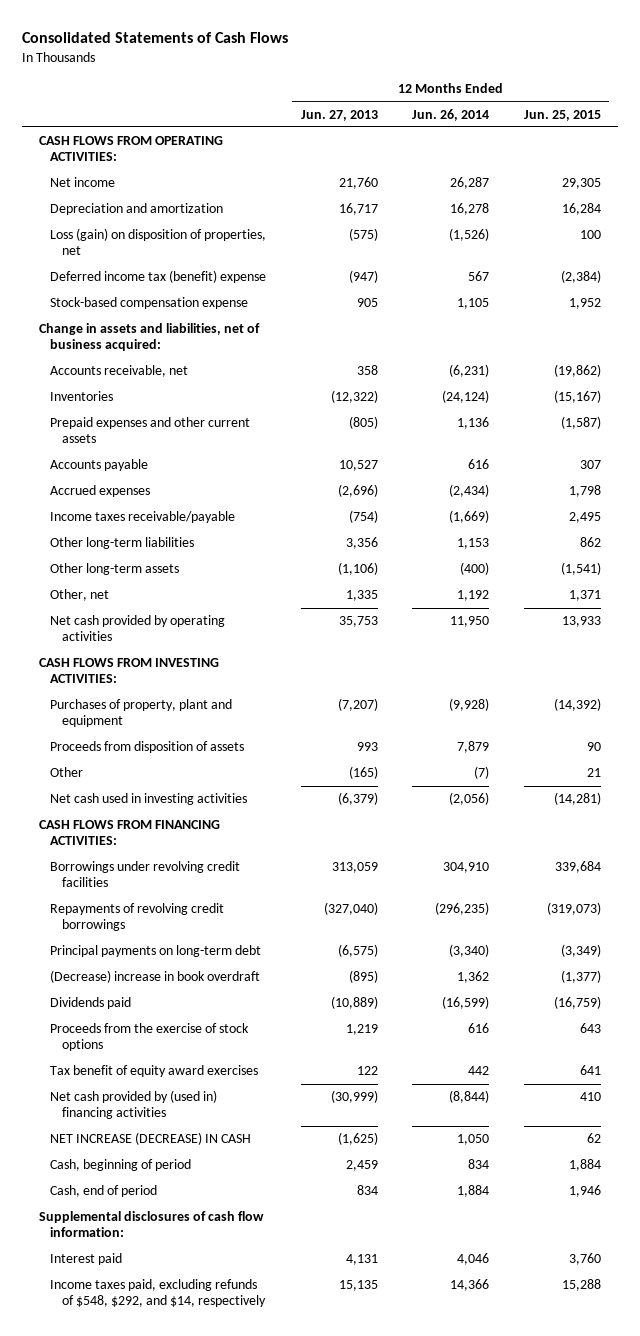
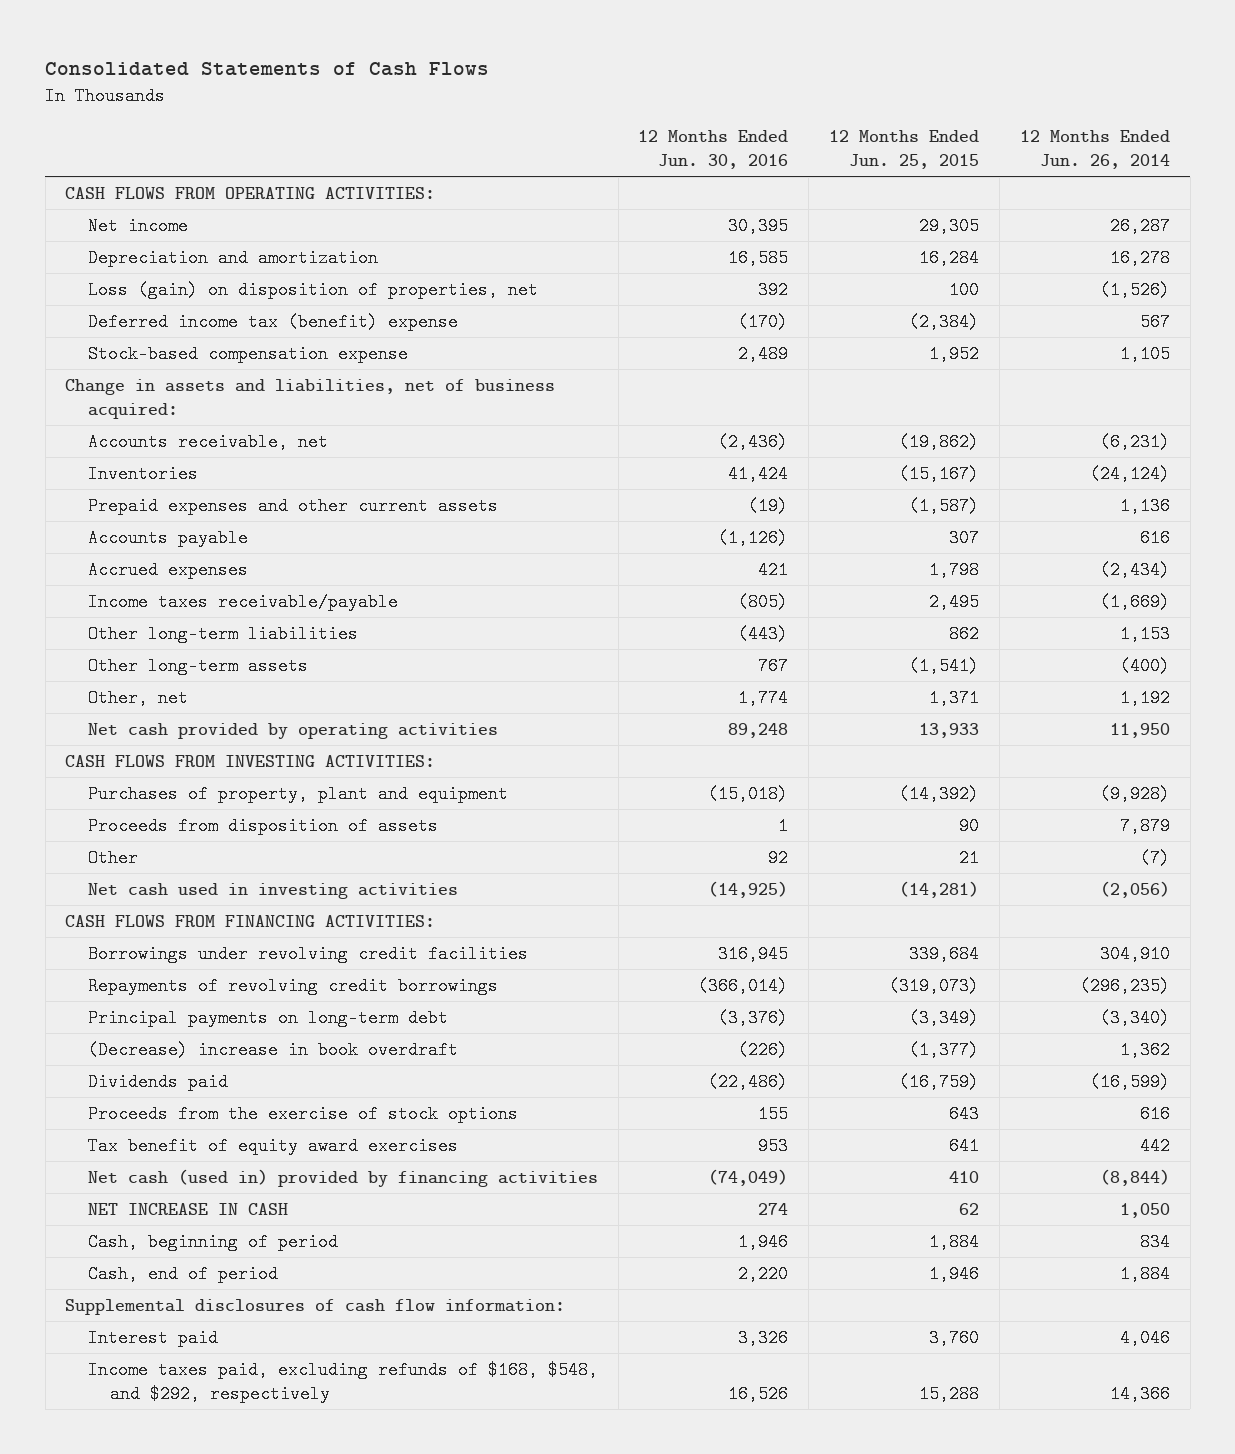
- | 12 Months Ended Jun. 27, 2013 | 12 Months Ended Jun. 26, 2014 | 12 Months Ended Jun. 25, 2015
+ | 12 Months Ended Jun. 30, 2016 | 12 Months Ended Jun. 25, 2015 | 12 Months Ended Jun. 26, 2014
- Net cash provided by (used in) financing activities | (30,999) | (8,844) | 410
- NET INCREASE (DECREASE) IN CASH | (1,625) | 1,050 | 62
+ Net cash (used in) provided by financing activities | (74,049) | 410 | (8,844)
+ NET INCREASE IN CASH | 274 | 62 | 1,050
- Income taxes paid, excluding refunds of $548, $292, and $14, respectively | 15,135 | 14,366 | 15,288
+ Income taxes paid, excluding refunds of $168, $548, and $292, respectively | 16,526 | 15,288 | 14,366

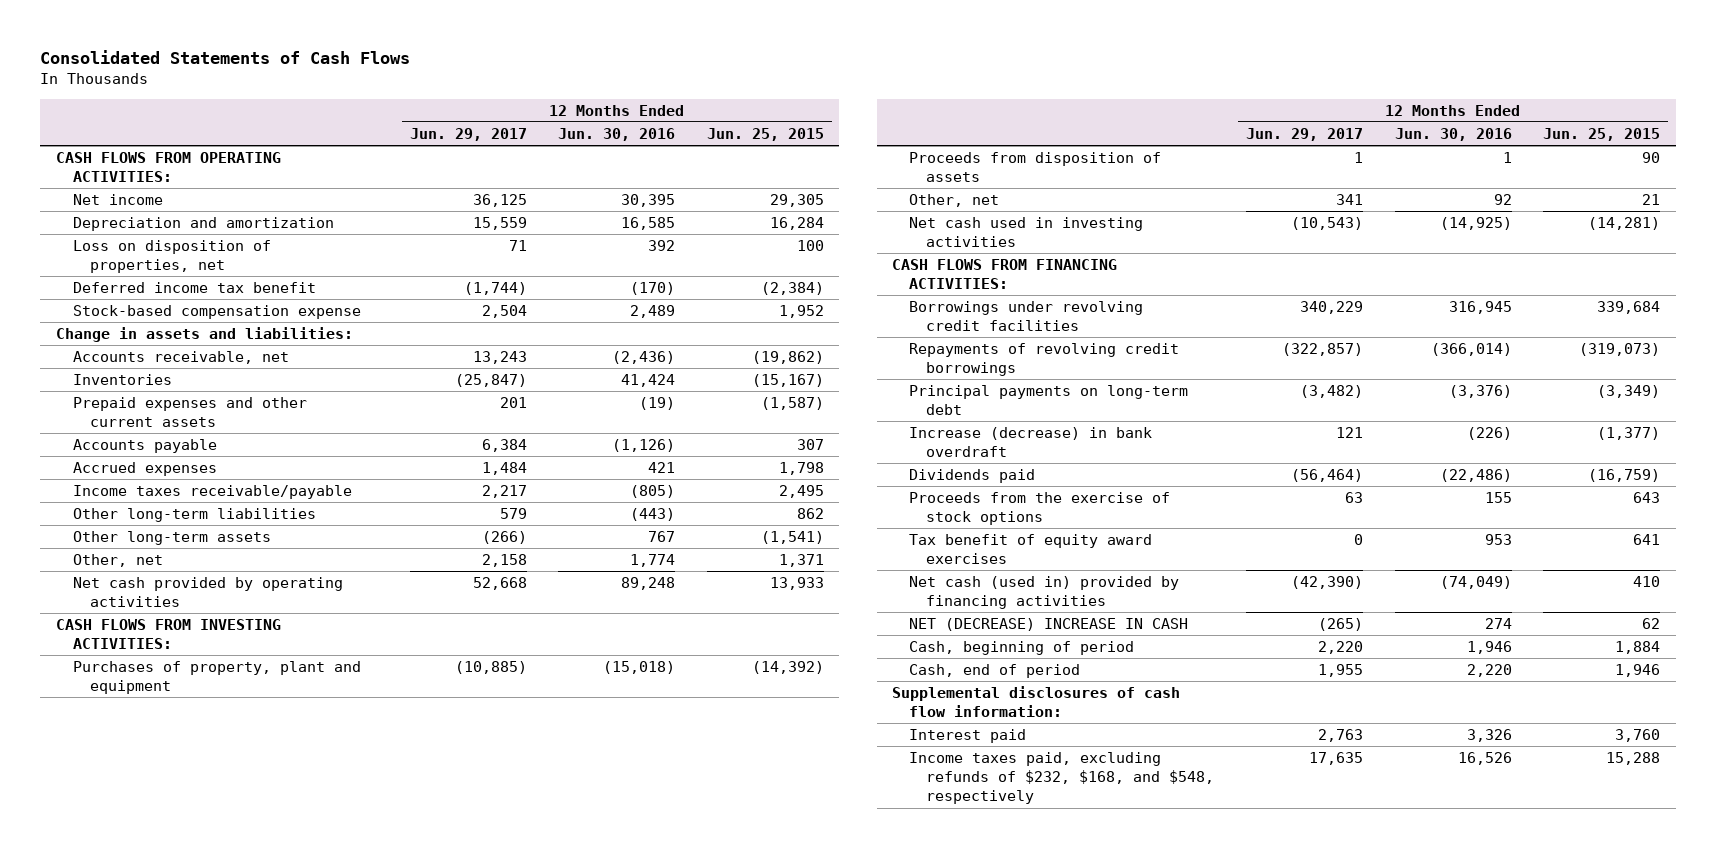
- | 12 Months Ended Jun. 30, 2016 | 12 Months Ended Jun. 25, 2015 | 12 Months Ended Jun. 26, 2014
+ | 12 Months Ended Jun. 29, 2017 | 12 Months Ended Jun. 30, 2016 | 12 Months Ended Jun. 25, 2015
- Loss (gain) on disposition of properties, net | 392 | 100 | (1,526)
- Deferred income tax (benefit) expense | (170) | (2,384) | 567
+ Loss on disposition of properties, net | 71 | 392 | 100
+ Deferred income tax benefit | (1,744) | (170) | (2,384)
- Change in assets and liabilities, net of business acquired:
+ Change in assets and liabilities:
- Other | 92 | 21 | (7)
+ Other, net | 341 | 92 | 21
- (Decrease) increase in book overdraft | (226) | (1,377) | 1,362
+ Increase (decrease) in bank overdraft | 121 | (226) | (1,377)
- NET INCREASE IN CASH | 274 | 62 | 1,050
+ NET (DECREASE) INCREASE IN CASH | (265) | 274 | 62
- Income taxes paid, excluding refunds of $168, $548, and $292, respectively | 16,526 | 15,288 | 14,366
+ Income taxes paid, excluding refunds of $232, $168, and $548, respectively | 17,635 | 16,526 | 15,288

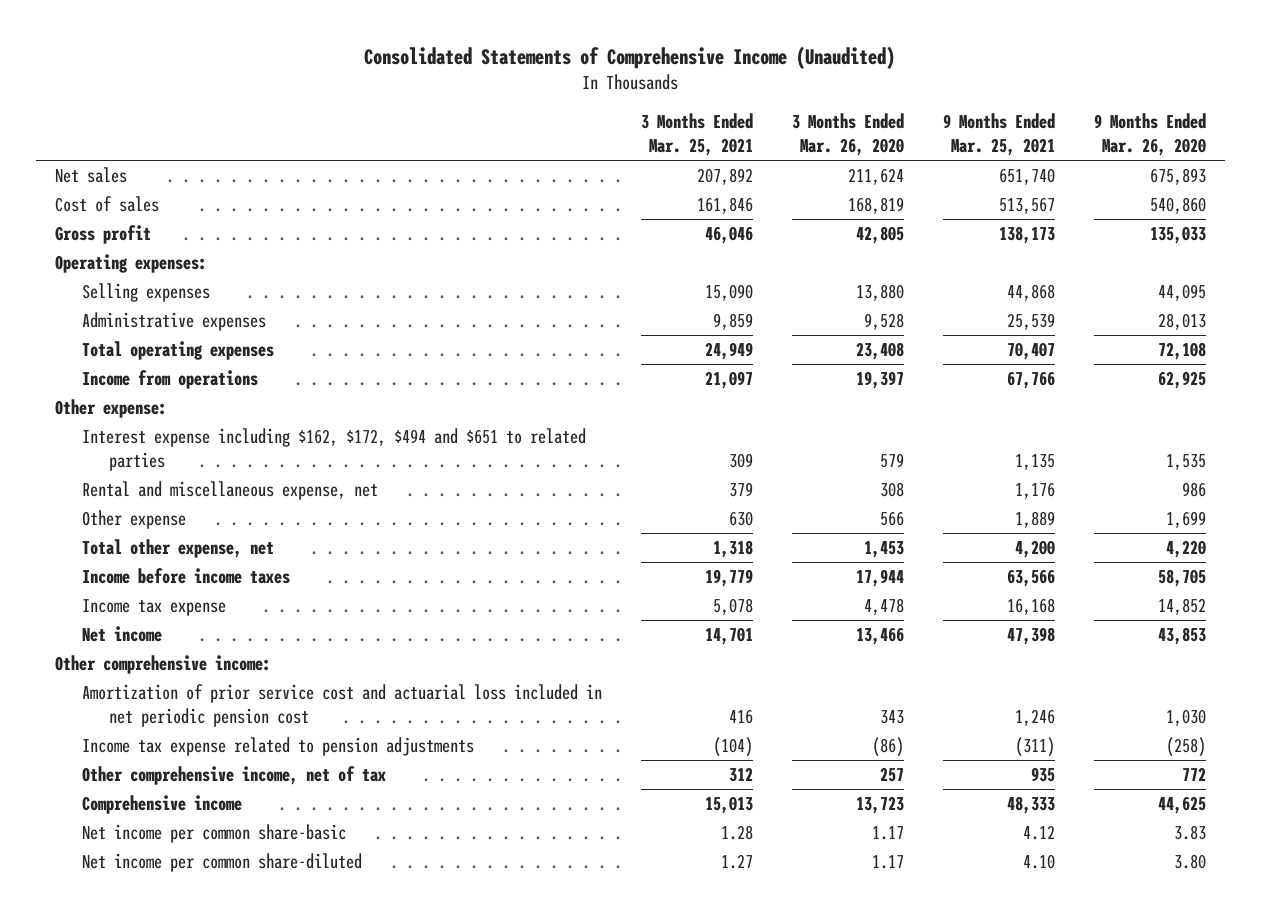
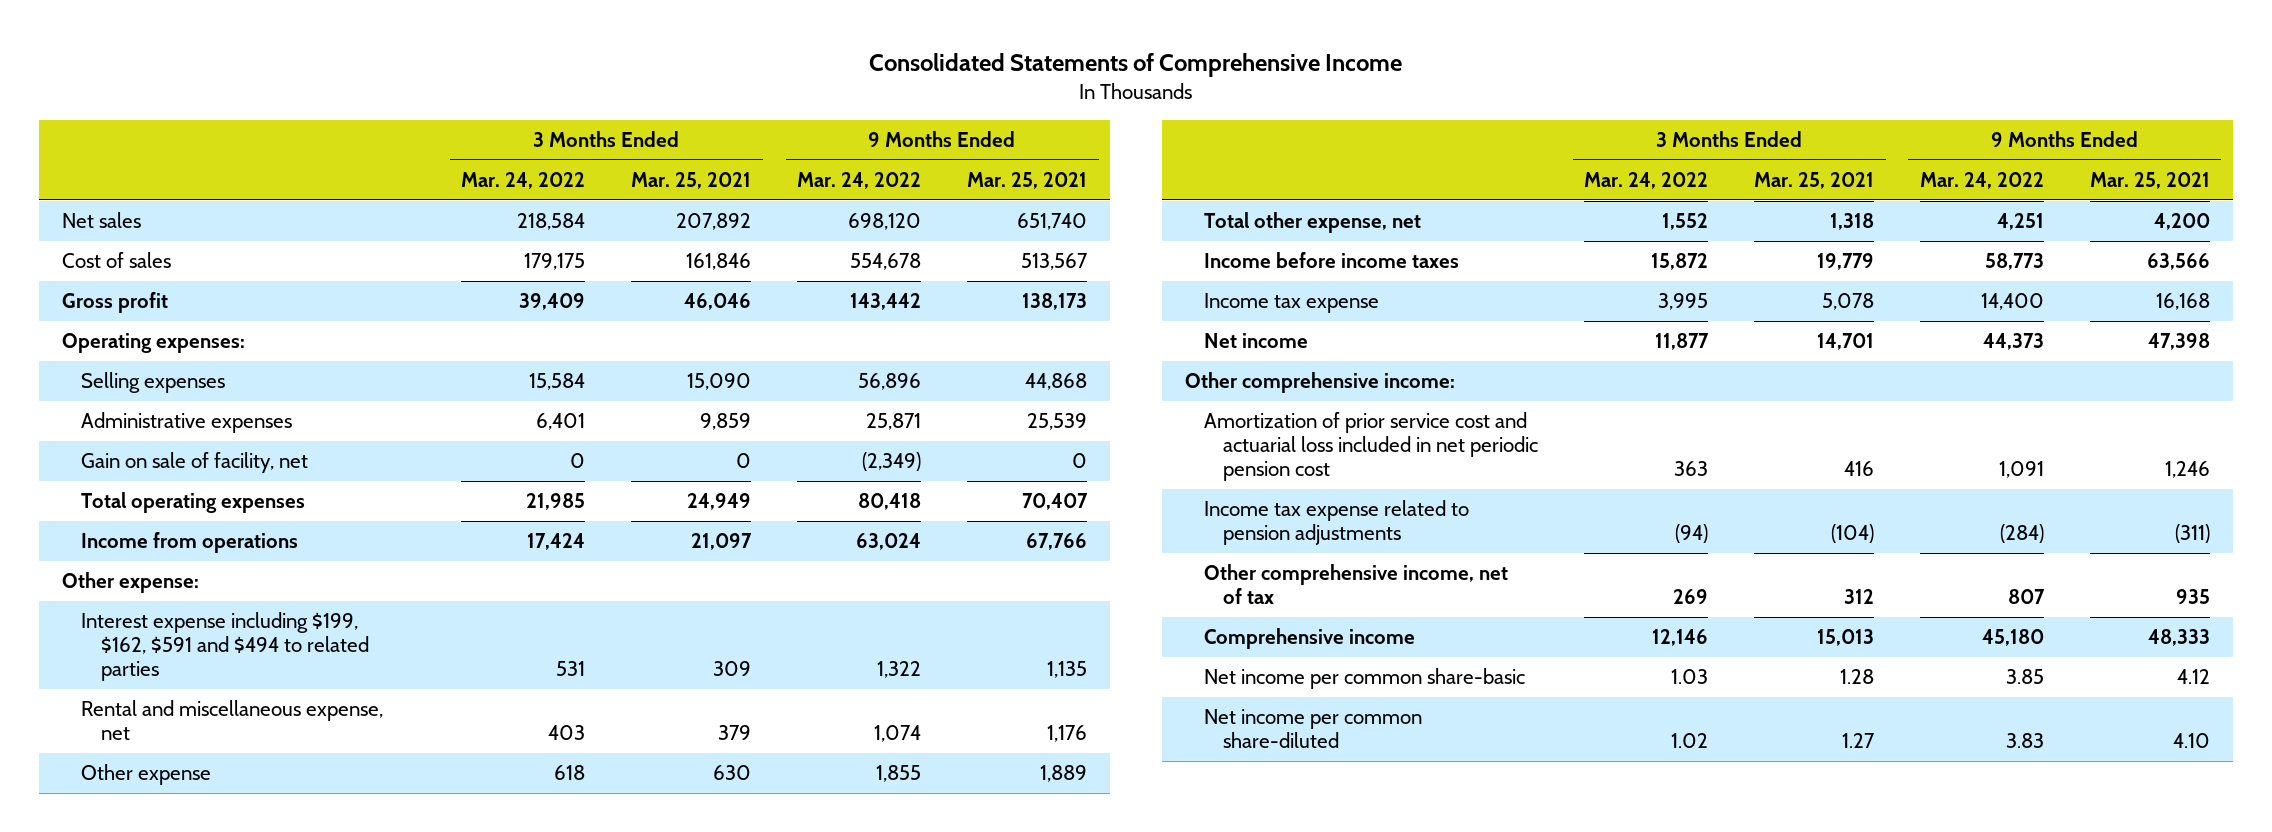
- Consolidated Statements of Comprehensive Income (Unaudited)
+ Consolidated Statements of Comprehensive Income
- | 3 Months Ended Mar. 25, 2021 | 3 Months Ended Mar. 26, 2020 | 9 Months Ended Mar. 25, 2021 | 9 Months Ended Mar. 26, 2020
+ | 3 Months Ended Mar. 24, 2022 | 3 Months Ended Mar. 25, 2021 | 9 Months Ended Mar. 24, 2022 | 9 Months Ended Mar. 25, 2021
+ Gain on sale of facility, net | 0 | 0 | (2,349) | 0
- Interest expense including $162, $172, $494 and $651 to related parties | 309 | 579 | 1,135 | 1,535
+ Interest expense including $199, $162, $591 and $494 to related parties | 531 | 309 | 1,322 | 1,135

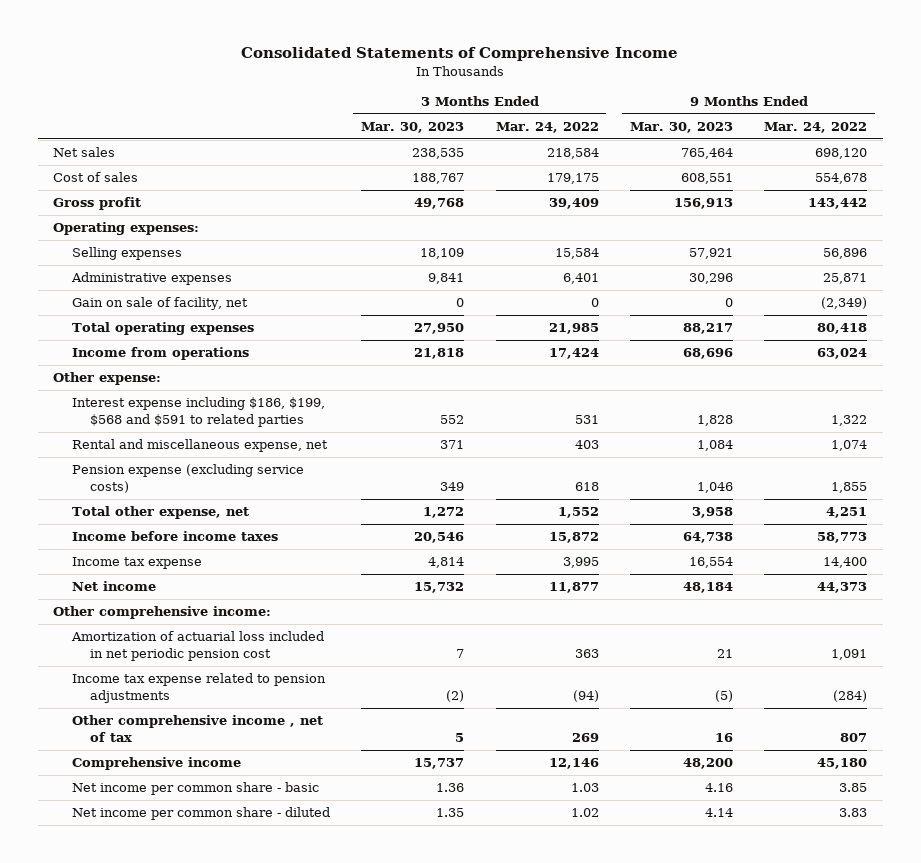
- | 3 Months Ended Mar. 24, 2022 | 3 Months Ended Mar. 25, 2021 | 9 Months Ended Mar. 24, 2022 | 9 Months Ended Mar. 25, 2021
+ | 3 Months Ended Mar. 30, 2023 | 3 Months Ended Mar. 24, 2022 | 9 Months Ended Mar. 30, 2023 | 9 Months Ended Mar. 24, 2022
- Interest expense including $199, $162, $591 and $494 to related parties | 531 | 309 | 1,322 | 1,135
+ Interest expense including $186, $199, $568 and $591 to related parties | 552 | 531 | 1,828 | 1,322
- Other expense | 618 | 630 | 1,855 | 1,889
+ Pension expense (excluding service costs) | 349 | 618 | 1,046 | 1,855
- Amortization of prior service cost and actuarial loss included in net periodic pension cost | 363 | 416 | 1,091 | 1,246
+ Amortization of actuarial loss included in net periodic pension cost | 7 | 363 | 21 | 1,091
- Other comprehensive income, net of tax | 269 | 312 | 807 | 935
+ Other comprehensive income , net of tax | 5 | 269 | 16 | 807
- Net income per common share-basic | 1.03 | 1.28 | 3.85 | 4.12
- Net income per common share-diluted | 1.02 | 1.27 | 3.83 | 4.10
+ Net income per common share - basic | 1.36 | 1.03 | 4.16 | 3.85
+ Net income per common share - diluted | 1.35 | 1.02 | 4.14 | 3.83

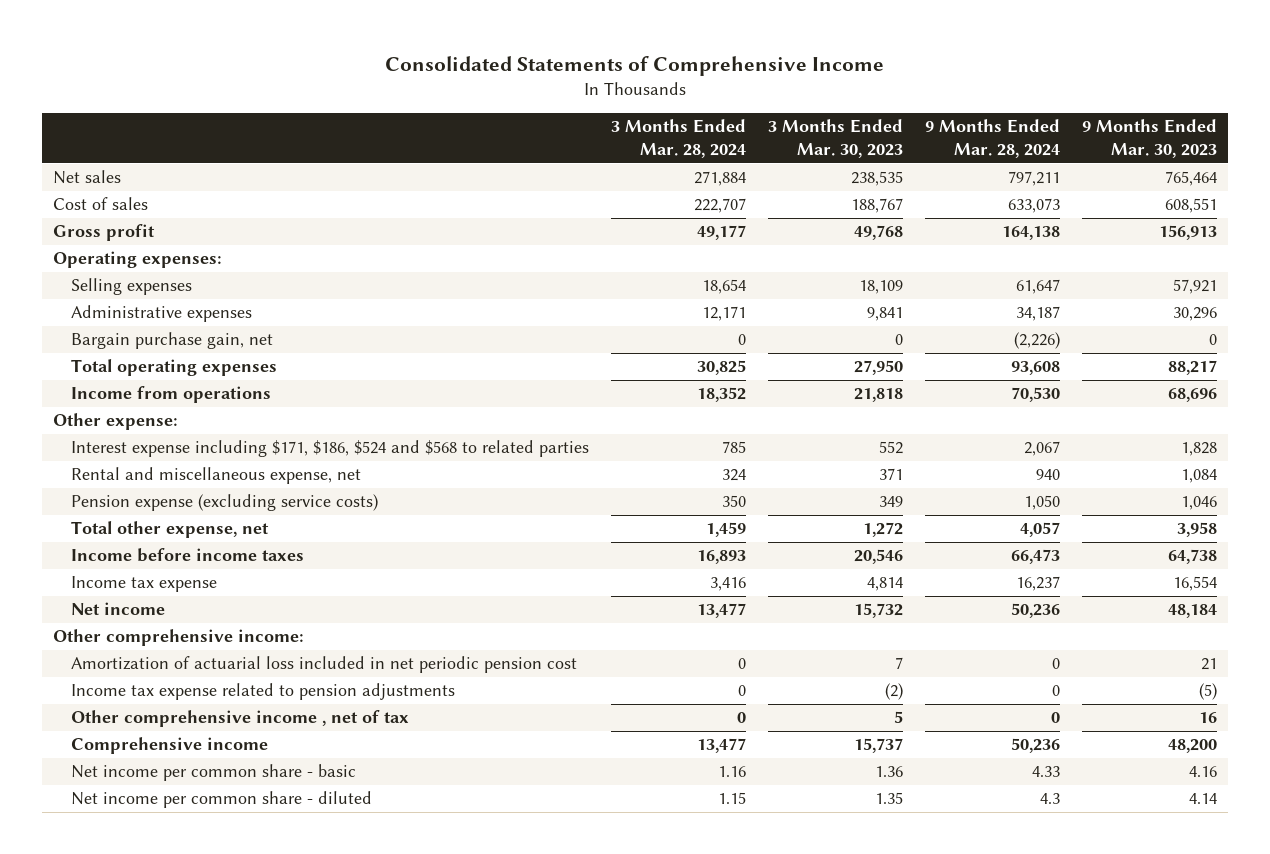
- | 3 Months Ended Mar. 30, 2023 | 3 Months Ended Mar. 24, 2022 | 9 Months Ended Mar. 30, 2023 | 9 Months Ended Mar. 24, 2022
+ | 3 Months Ended Mar. 28, 2024 | 3 Months Ended Mar. 30, 2023 | 9 Months Ended Mar. 28, 2024 | 9 Months Ended Mar. 30, 2023
- Gain on sale of facility, net | 0 | 0 | 0 | (2,349)
+ Bargain purchase gain, net | 0 | 0 | (2,226) | 0
- Interest expense including $186, $199, $568 and $591 to related parties | 552 | 531 | 1,828 | 1,322
+ Interest expense including $171, $186, $524 and $568 to related parties | 785 | 552 | 2,067 | 1,828

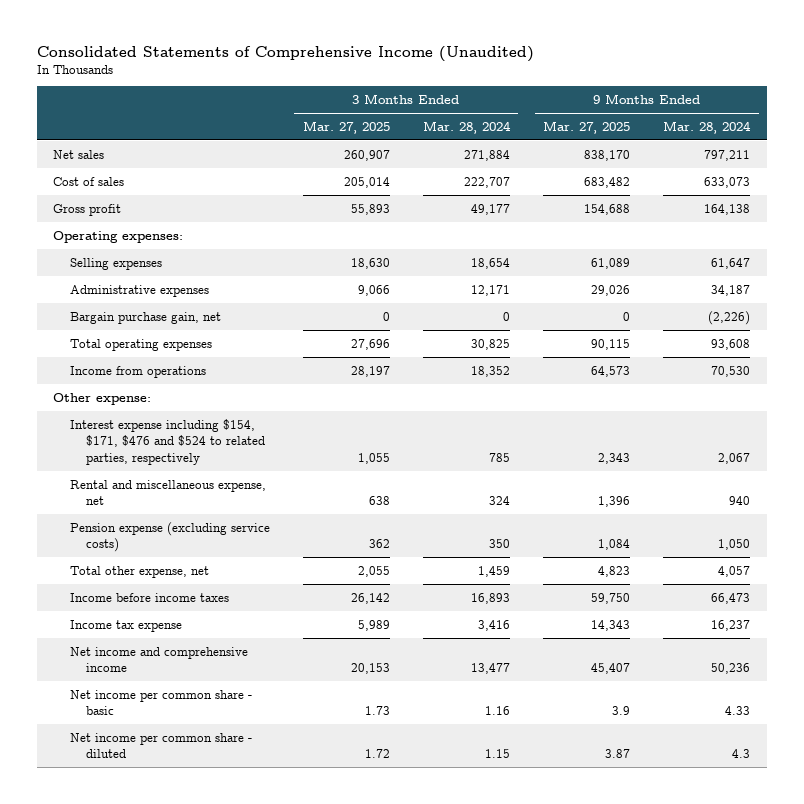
- Consolidated Statements of Comprehensive Income
+ Consolidated Statements of Comprehensive Income (Unaudited)
- | 3 Months Ended Mar. 28, 2024 | 3 Months Ended Mar. 30, 2023 | 9 Months Ended Mar. 28, 2024 | 9 Months Ended Mar. 30, 2023
+ | 3 Months Ended Mar. 27, 2025 | 3 Months Ended Mar. 28, 2024 | 9 Months Ended Mar. 27, 2025 | 9 Months Ended Mar. 28, 2024
- Interest expense including $171, $186, $524 and $568 to related parties | 785 | 552 | 2,067 | 1,828
+ Interest expense including $154, $171, $476 and $524 to related parties, respectively | 1,055 | 785 | 2,343 | 2,067
- Net income | 13,477 | 15,732 | 50,236 | 48,184
- Other comprehensive income:
- Amortization of actuarial loss included in net periodic pension cost | 0 | 7 | 0 | 21
- Income tax expense related to pension adjustments | 0 | (2) | 0 | (5)
- Other comprehensive income , net of tax | 0 | 5 | 0 | 16
- Comprehensive income | 13,477 | 15,737 | 50,236 | 48,200
+ Net income and comprehensive income | 20,153 | 13,477 | 45,407 | 50,236

